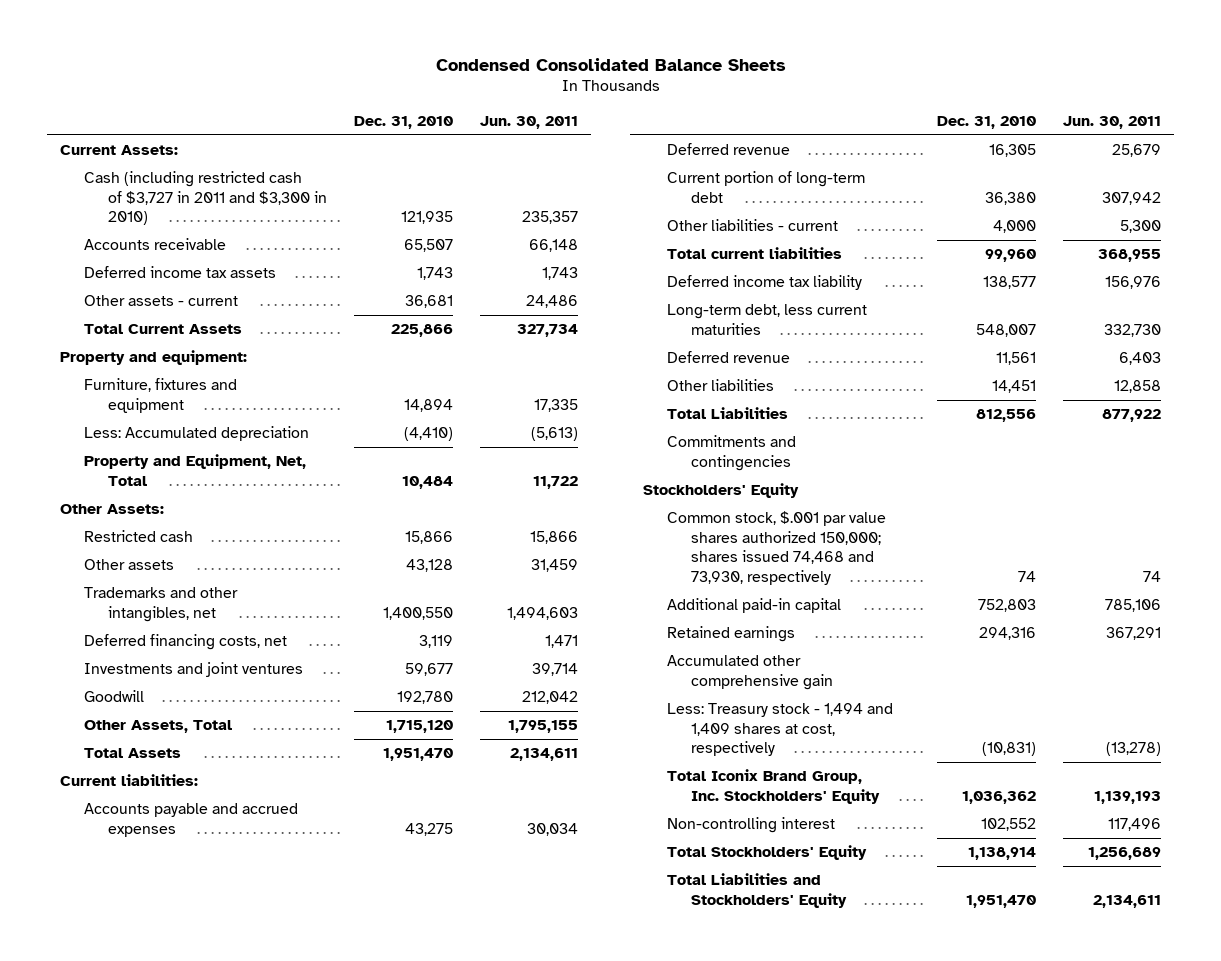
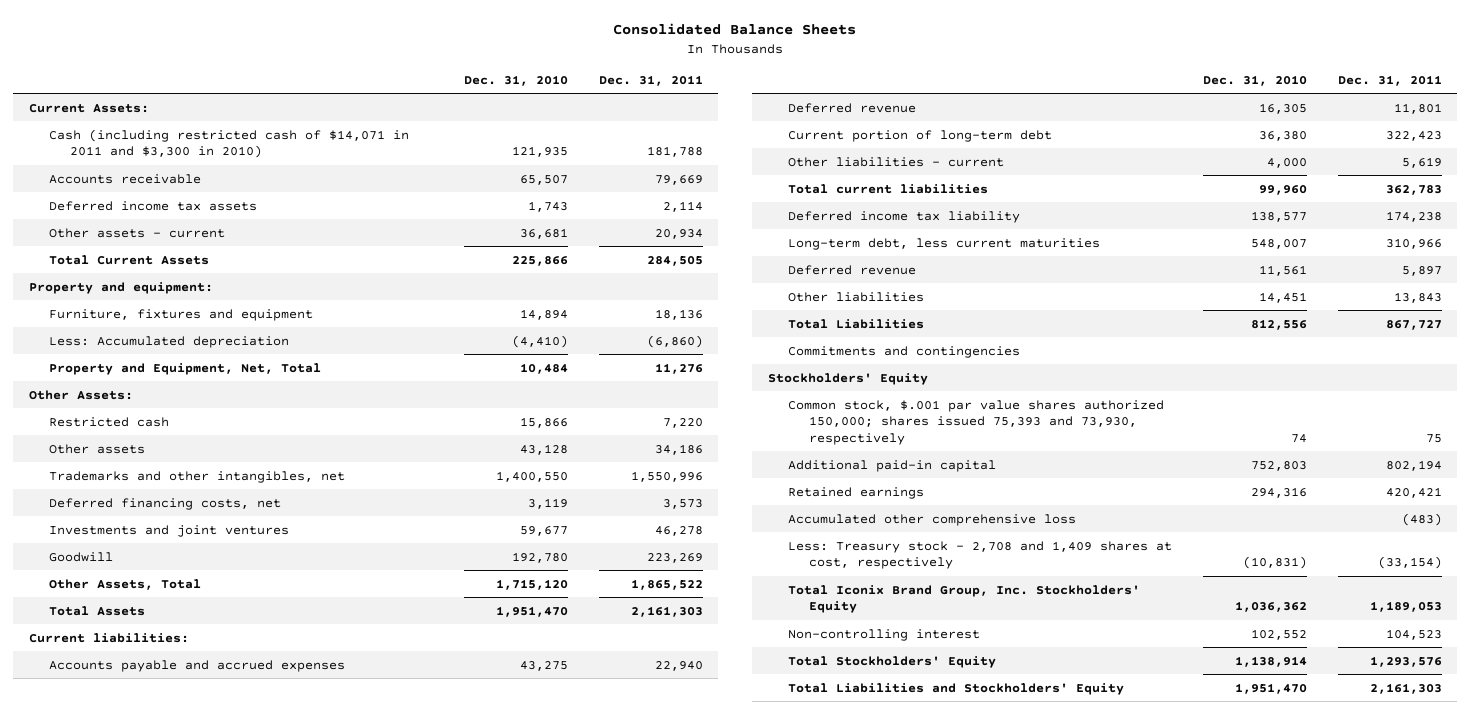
- Condensed Consolidated Balance Sheets
+ Consolidated Balance Sheets
- | Dec. 31, 2010 | Jun. 30, 2011
+ | Dec. 31, 2010 | Dec. 31, 2011
- Cash (including restricted cash of $3,727 in 2011 and $3,300 in 2010) | 121,935 | 235,357
+ Cash (including restricted cash of $14,071 in 2011 and $3,300 in 2010) | 121,935 | 181,788
- Common stock, $.001 par value shares authorized 150,000; shares issued 74,468 and 73,930, respectively | 74 | 74
+ Common stock, $.001 par value shares authorized 150,000; shares issued 75,393 and 73,930, respectively | 74 | 75
- Accumulated other comprehensive gain
- Less: Treasury stock - 1,494 and 1,409 shares at cost, respectively | (10,831) | (13,278)
+ Accumulated other comprehensive loss | | (483)
+ Less: Treasury stock - 2,708 and 1,409 shares at cost, respectively | (10,831) | (33,154)

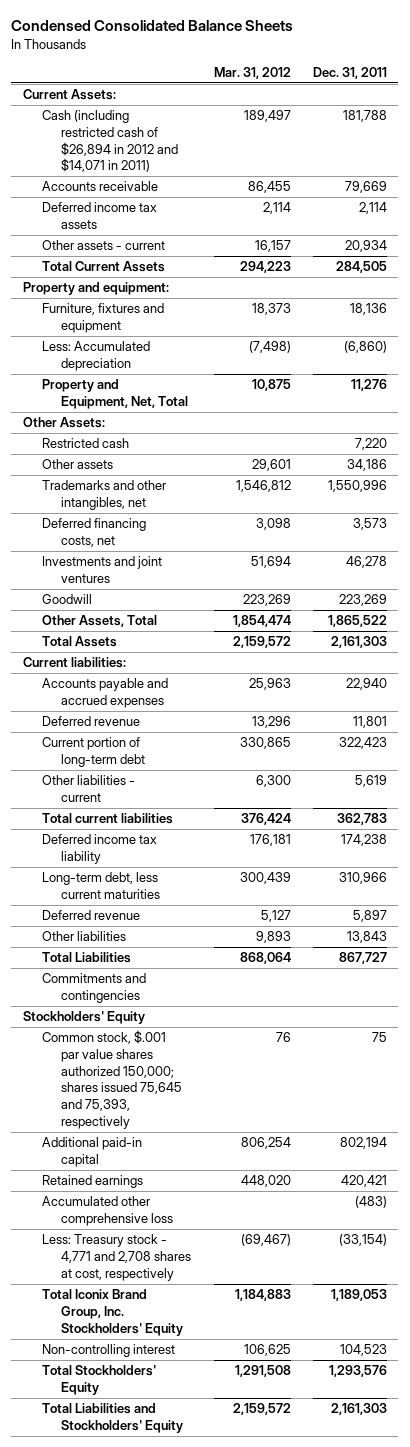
- Consolidated Balance Sheets
+ Condensed Consolidated Balance Sheets
- | Dec. 31, 2010 | Dec. 31, 2011
+ | Mar. 31, 2012 | Dec. 31, 2011
- Cash (including restricted cash of $14,071 in 2011 and $3,300 in 2010) | 121,935 | 181,788
+ Cash (including restricted cash of $26,894 in 2012 and $14,071 in 2011) | 189,497 | 181,788
- Common stock, $.001 par value shares authorized 150,000; shares issued 75,393 and 73,930, respectively | 74 | 75
+ Common stock, $.001 par value shares authorized 150,000; shares issued 75,645 and 75,393, respectively | 76 | 75
- Less: Treasury stock - 2,708 and 1,409 shares at cost, respectively | (10,831) | (33,154)
+ Less: Treasury stock - 4,771 and 2,708 shares at cost, respectively | (69,467) | (33,154)

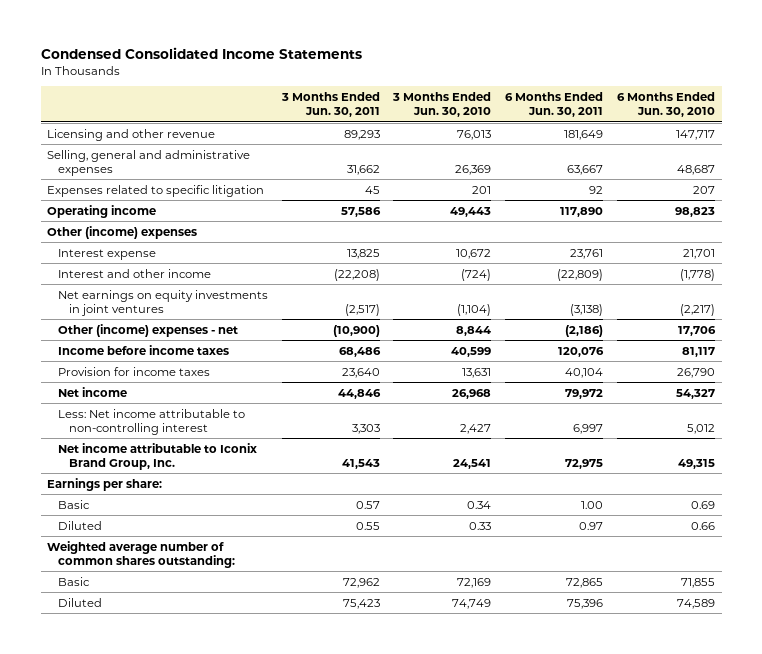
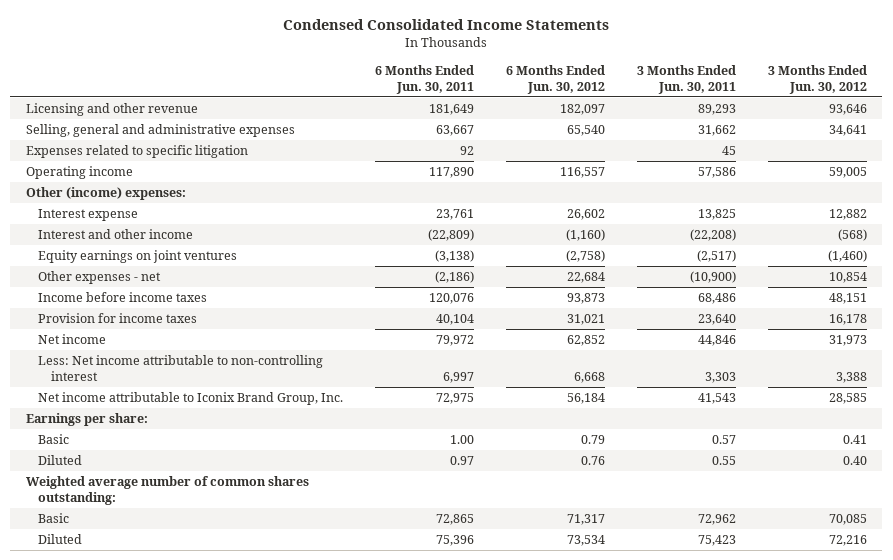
- | 3 Months Ended Jun. 30, 2011 | 3 Months Ended Jun. 30, 2010 | 6 Months Ended Jun. 30, 2011 | 6 Months Ended Jun. 30, 2010
+ | 6 Months Ended Jun. 30, 2011 | 6 Months Ended Jun. 30, 2012 | 3 Months Ended Jun. 30, 2011 | 3 Months Ended Jun. 30, 2012
- Other (income) expenses
+ Other (income) expenses:
- Net earnings on equity investments in joint ventures | (2,517) | (1,104) | (3,138) | (2,217)
- Other (income) expenses - net | (10,900) | 8,844 | (2,186) | 17,706
+ Equity earnings on joint ventures | (3,138) | (2,758) | (2,517) | (1,460)
+ Other expenses - net | (2,186) | 22,684 | (10,900) | 10,854

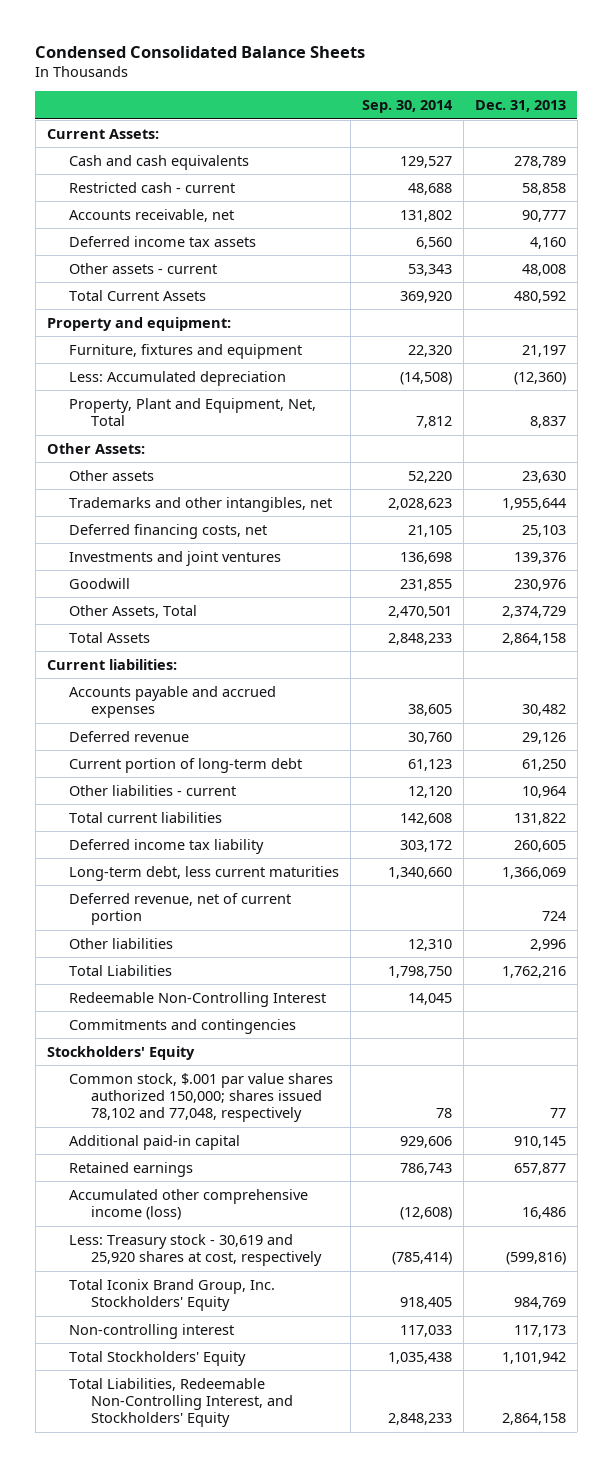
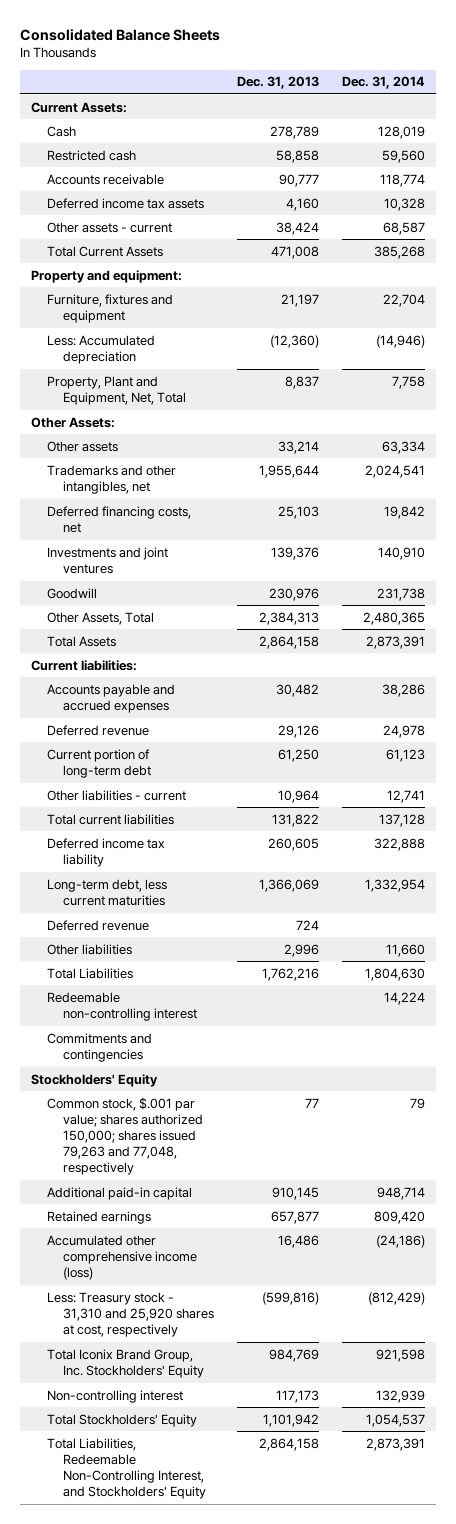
- Condensed Consolidated Balance Sheets
+ Consolidated Balance Sheets
- | Sep. 30, 2014 | Dec. 31, 2013
+ | Dec. 31, 2013 | Dec. 31, 2014
- Cash and cash equivalents | 129,527 | 278,789
- Restricted cash - current | 48,688 | 58,858
- Accounts receivable, net | 131,802 | 90,777
+ Cash | 278,789 | 128,019
+ Restricted cash | 58,858 | 59,560
+ Accounts receivable | 90,777 | 118,774
- Other assets - current | 53,343 | 48,008
- Total Current Assets | 369,920 | 480,592
+ Other assets - current | 38,424 | 68,587
+ Total Current Assets | 471,008 | 385,268
- Other assets | 52,220 | 23,630
+ Other assets | 33,214 | 63,334
- Other Assets, Total | 2,470,501 | 2,374,729
+ Other Assets, Total | 2,384,313 | 2,480,365
- Deferred revenue, net of current portion | | 724
+ Deferred revenue | 724 |
- Redeemable Non-Controlling Interest | 14,045 |
+ Redeemable non-controlling interest | | 14,224
- Common stock, $.001 par value shares authorized 150,000; shares issued 78,102 and 77,048, respectively | 78 | 77
+ Common stock, $.001 par value; shares authorized 150,000; shares issued 79,263 and 77,048, respectively | 77 | 79
- Less: Treasury stock - 30,619 and 25,920 shares at cost, respectively | (785,414) | (599,816)
+ Less: Treasury stock - 31,310 and 25,920 shares at cost, respectively | (599,816) | (812,429)

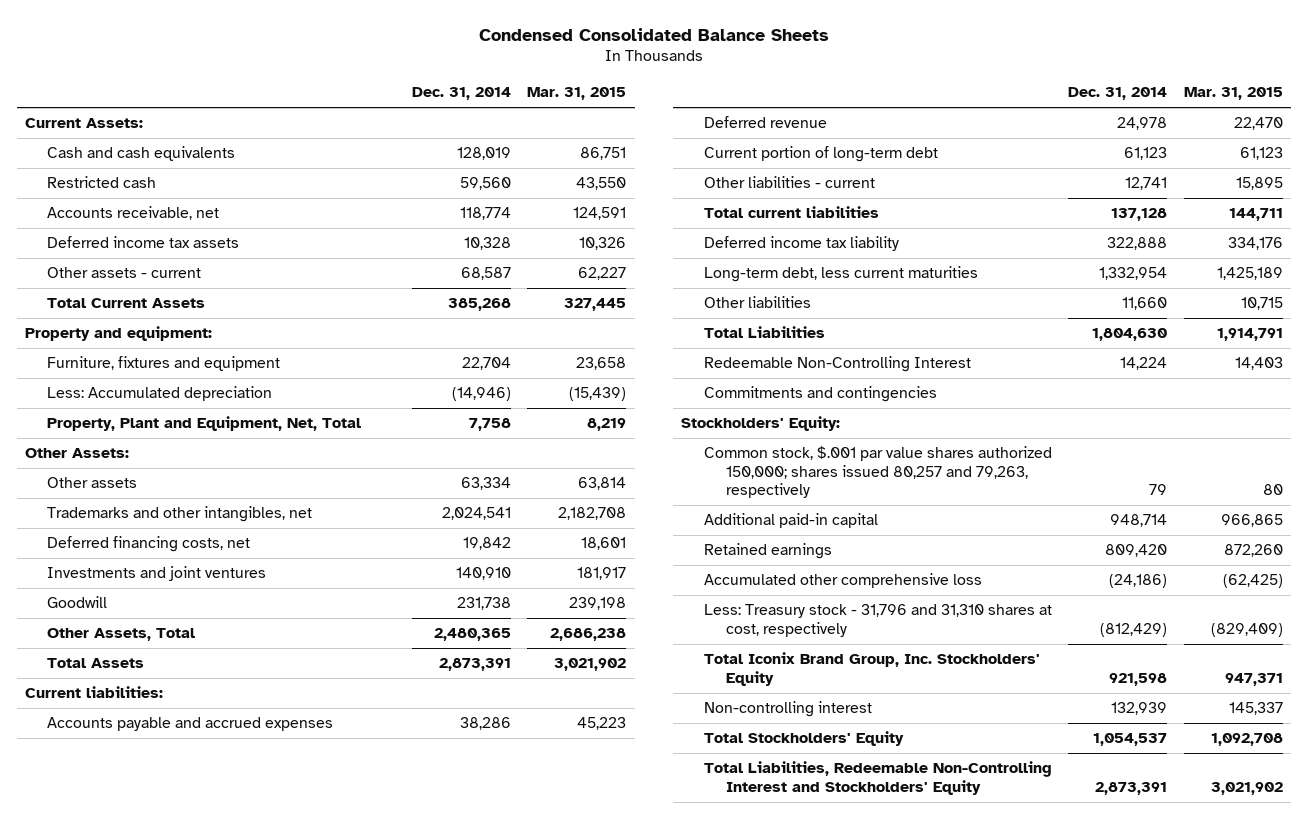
- Consolidated Balance Sheets
+ Condensed Consolidated Balance Sheets
- | Dec. 31, 2013 | Dec. 31, 2014
+ | Dec. 31, 2014 | Mar. 31, 2015
- Cash | 278,789 | 128,019
+ Cash and cash equivalents | 128,019 | 86,751
- Accounts receivable | 90,777 | 118,774
+ Accounts receivable, net | 118,774 | 124,591
- Deferred revenue | 724 |
- Redeemable non-controlling interest | | 14,224
+ Redeemable Non-Controlling Interest | 14,224 | 14,403
- Stockholders' Equity
- Common stock, $.001 par value; shares authorized 150,000; shares issued 79,263 and 77,048, respectively | 77 | 79
+ Stockholders' Equity:
+ Common stock, $.001 par value shares authorized 150,000; shares issued 80,257 and 79,263, respectively | 79 | 80
- Accumulated other comprehensive income (loss) | 16,486 | (24,186)
- Less: Treasury stock - 31,310 and 25,920 shares at cost, respectively | (599,816) | (812,429)
+ Accumulated other comprehensive loss | (24,186) | (62,425)
+ Less: Treasury stock - 31,796 and 31,310 shares at cost, respectively | (812,429) | (829,409)
- Total Liabilities, Redeemable Non-Controlling Interest, and Stockholders' Equity | 2,864,158 | 2,873,391
+ Total Liabilities, Redeemable Non-Controlling Interest and Stockholders' Equity | 2,873,391 | 3,021,902

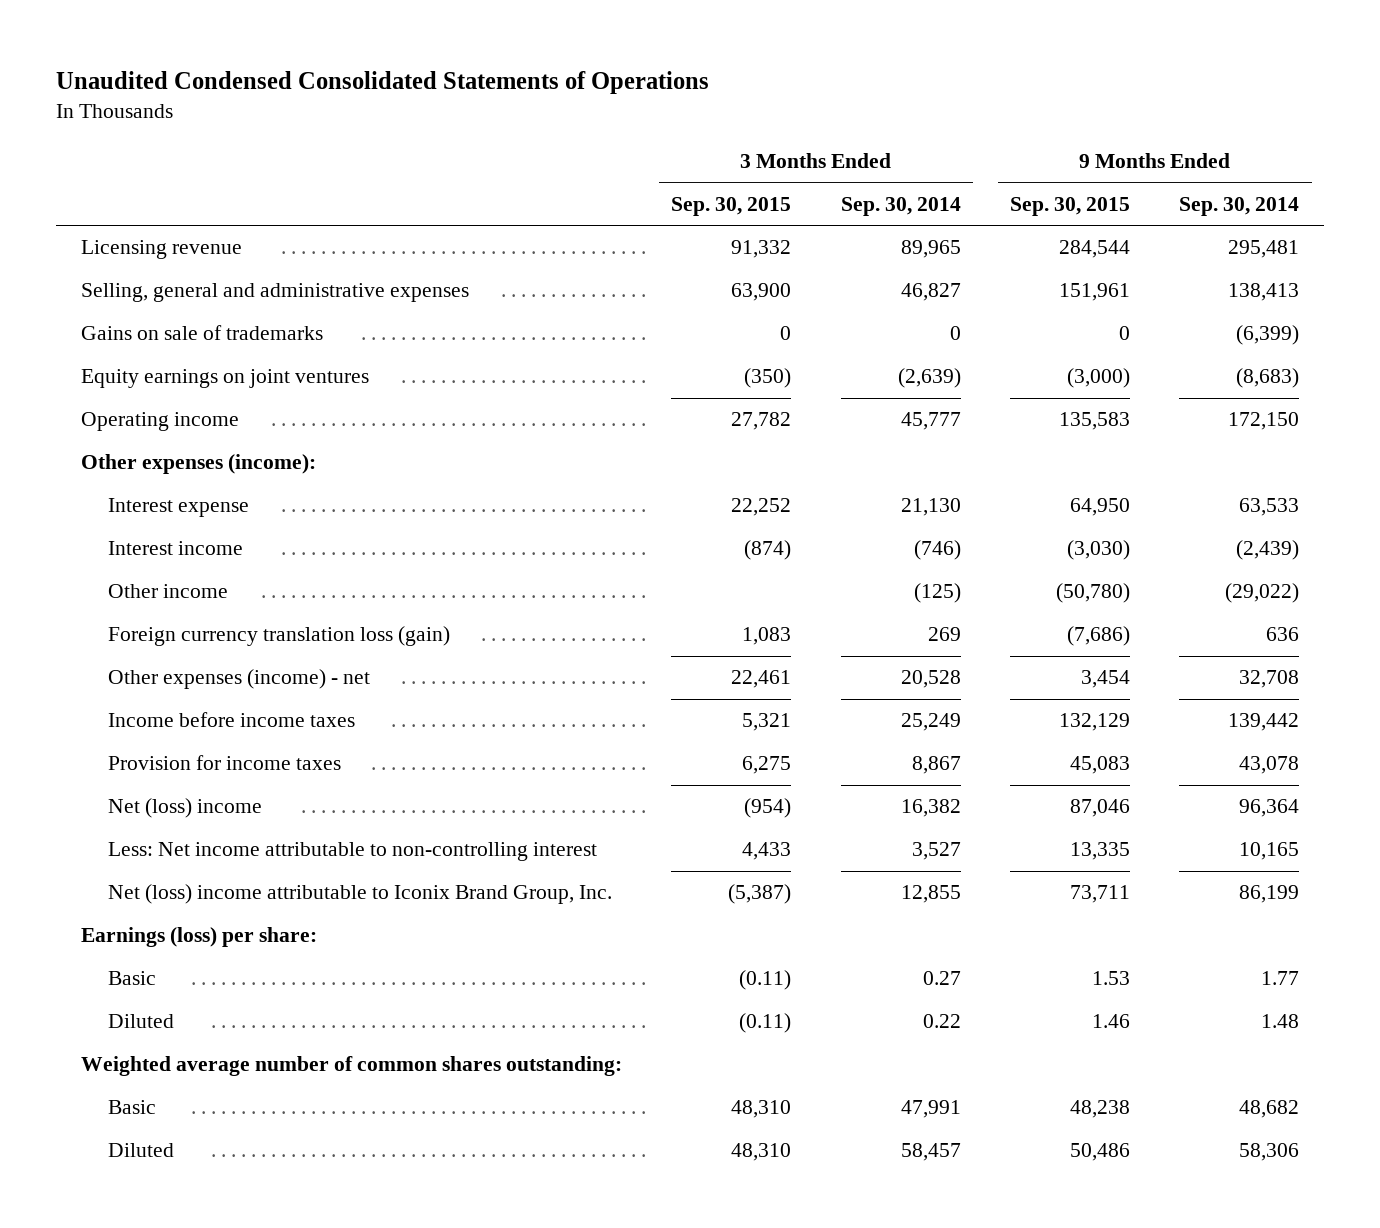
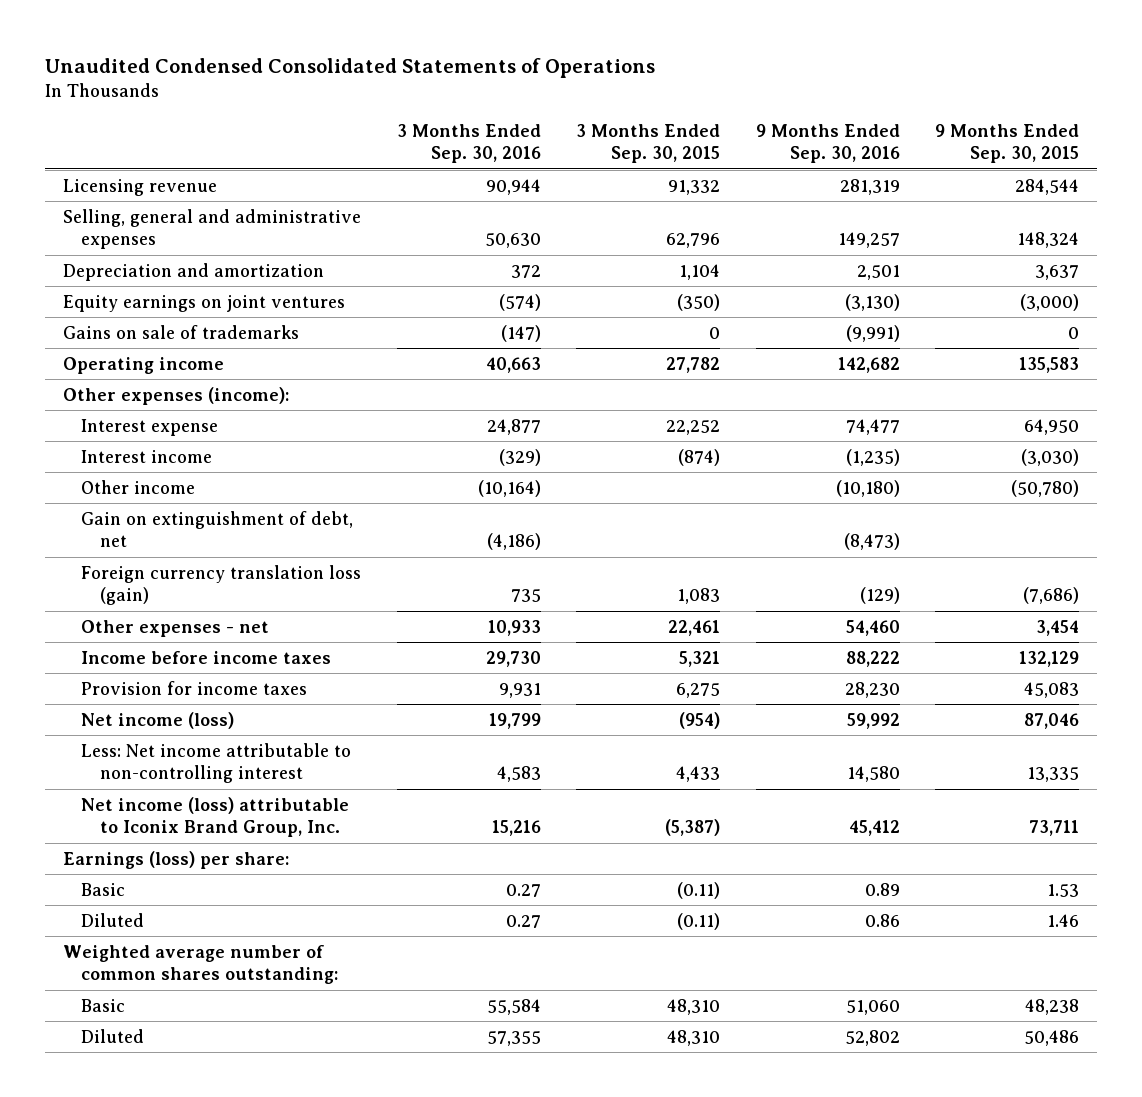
- | 3 Months Ended Sep. 30, 2015 | 3 Months Ended Sep. 30, 2014 | 9 Months Ended Sep. 30, 2015 | 9 Months Ended Sep. 30, 2014
+ | 3 Months Ended Sep. 30, 2016 | 3 Months Ended Sep. 30, 2015 | 9 Months Ended Sep. 30, 2016 | 9 Months Ended Sep. 30, 2015
- Selling, general and administrative expenses | 63,900 | 46,827 | 151,961 | 138,413
+ Selling, general and administrative expenses | 50,630 | 62,796 | 149,257 | 148,324
+ Depreciation and amortization | 372 | 1,104 | 2,501 | 3,637
moved down: Gains on sale of trademarks | (147) | 0 | (9,991) | 0
+ Gain on extinguishment of debt, net | (4,186) | | (8,473) |
- Other expenses (income) - net | 22,461 | 20,528 | 3,454 | 32,708
+ Other expenses - net | 10,933 | 22,461 | 54,460 | 3,454
- Net (loss) income | (954) | 16,382 | 87,046 | 96,364
+ Net income (loss) | 19,799 | (954) | 59,992 | 87,046
- Net (loss) income attributable to Iconix Brand Group, Inc. | (5,387) | 12,855 | 73,711 | 86,199
+ Net income (loss) attributable to Iconix Brand Group, Inc. | 15,216 | (5,387) | 45,412 | 73,711

